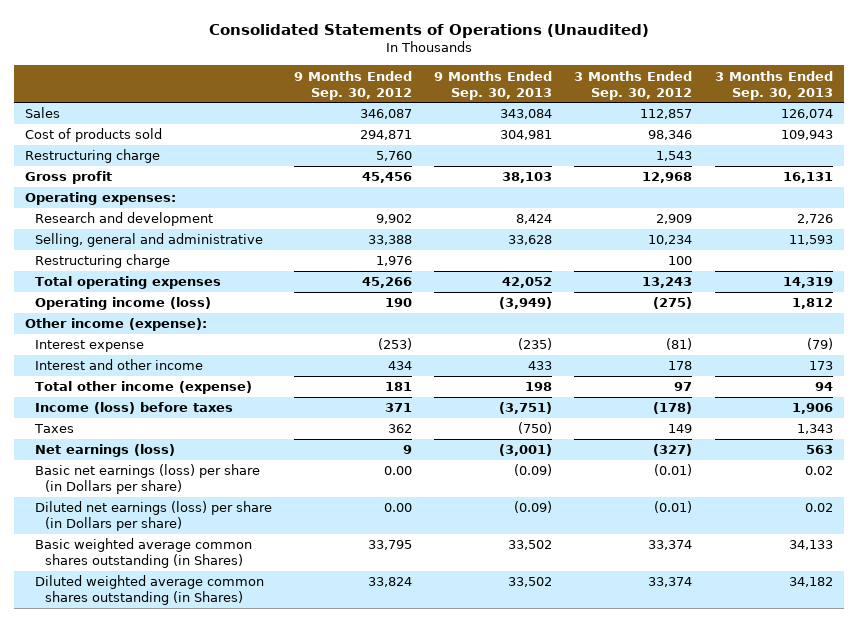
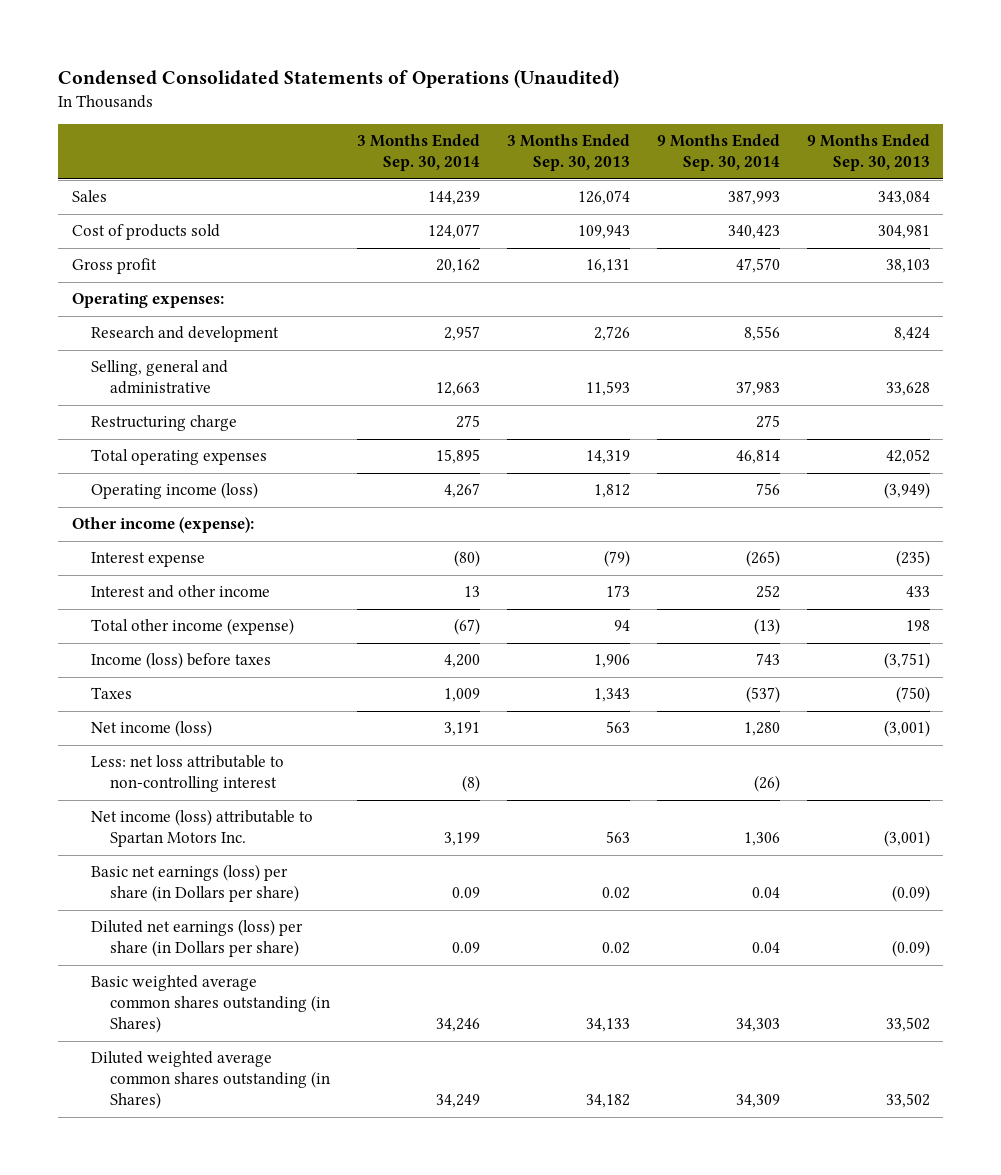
- Consolidated Statements of Operations (Unaudited)
+ Condensed Consolidated Statements of Operations (Unaudited)
- | 9 Months Ended Sep. 30, 2012 | 9 Months Ended Sep. 30, 2013 | 3 Months Ended Sep. 30, 2012 | 3 Months Ended Sep. 30, 2013
+ | 3 Months Ended Sep. 30, 2014 | 3 Months Ended Sep. 30, 2013 | 9 Months Ended Sep. 30, 2014 | 9 Months Ended Sep. 30, 2013
- Restructuring charge | 5,760 | | 1,543 |
- Net earnings (loss) | 9 | (3,001) | (327) | 563
+ Net income (loss) | 3,191 | 563 | 1,280 | (3,001)
+ Less: net loss attributable to non-controlling interest | (8) | | (26) |
+ Net income (loss) attributable to Spartan Motors Inc. | 3,199 | 563 | 1,306 | (3,001)

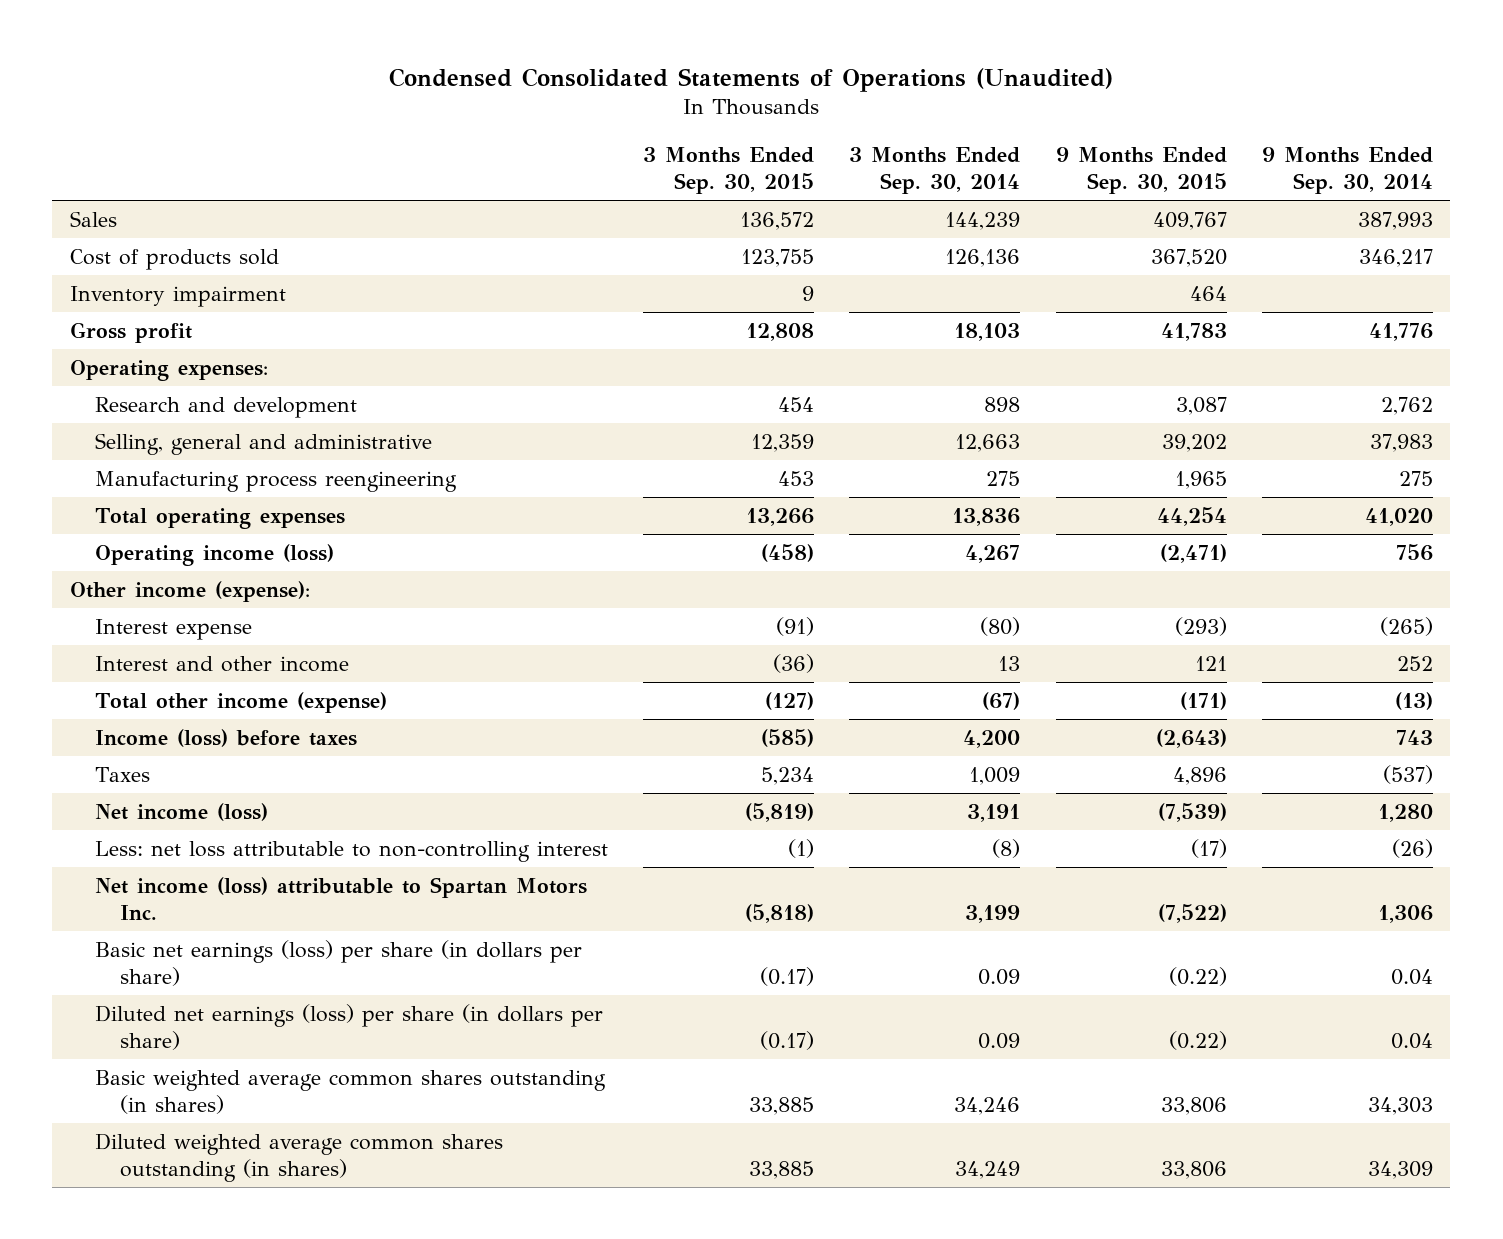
- | 3 Months Ended Sep. 30, 2014 | 3 Months Ended Sep. 30, 2013 | 9 Months Ended Sep. 30, 2014 | 9 Months Ended Sep. 30, 2013
+ | 3 Months Ended Sep. 30, 2015 | 3 Months Ended Sep. 30, 2014 | 9 Months Ended Sep. 30, 2015 | 9 Months Ended Sep. 30, 2014
- Cost of products sold | 124,077 | 109,943 | 340,423 | 304,981
- Gross profit | 20,162 | 16,131 | 47,570 | 38,103
+ Cost of products sold | 123,755 | 126,136 | 367,520 | 346,217
+ Inventory impairment | 9 | | 464 |
+ Gross profit | 12,808 | 18,103 | 41,783 | 41,776
- Research and development | 2,957 | 2,726 | 8,556 | 8,424
+ Research and development | 454 | 898 | 3,087 | 2,762
- Restructuring charge | 275 | | 275 |
- Total operating expenses | 15,895 | 14,319 | 46,814 | 42,052
+ Manufacturing process reengineering | 453 | 275 | 1,965 | 275
+ Total operating expenses | 13,266 | 13,836 | 44,254 | 41,020
- Basic net earnings (loss) per share (in Dollars per share) | 0.09 | 0.02 | 0.04 | (0.09)
- Diluted net earnings (loss) per share (in Dollars per share) | 0.09 | 0.02 | 0.04 | (0.09)
- Basic weighted average common shares outstanding (in Shares) | 34,246 | 34,133 | 34,303 | 33,502
- Diluted weighted average common shares outstanding (in Shares) | 34,249 | 34,182 | 34,309 | 33,502
+ Basic net earnings (loss) per share (in dollars per share) | (0.17) | 0.09 | (0.22) | 0.04
+ Diluted net earnings (loss) per share (in dollars per share) | (0.17) | 0.09 | (0.22) | 0.04
+ Basic weighted average common shares outstanding (in shares) | 33,885 | 34,246 | 33,806 | 34,303
+ Diluted weighted average common shares outstanding (in shares) | 33,885 | 34,249 | 33,806 | 34,309

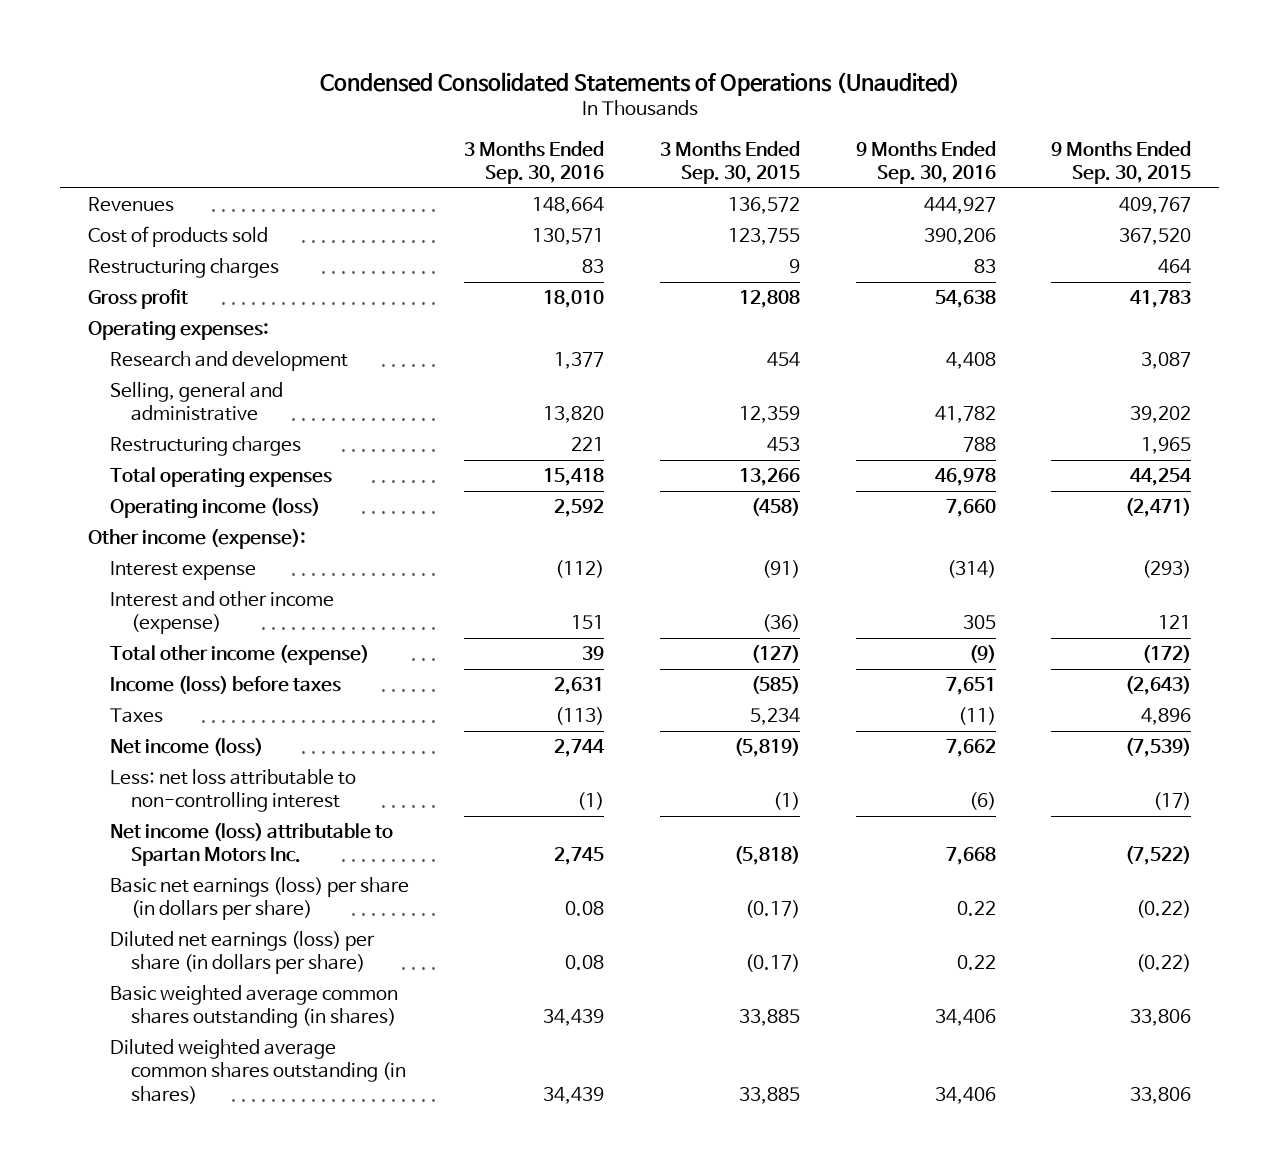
- | 3 Months Ended Sep. 30, 2015 | 3 Months Ended Sep. 30, 2014 | 9 Months Ended Sep. 30, 2015 | 9 Months Ended Sep. 30, 2014
+ | 3 Months Ended Sep. 30, 2016 | 3 Months Ended Sep. 30, 2015 | 9 Months Ended Sep. 30, 2016 | 9 Months Ended Sep. 30, 2015
- Sales | 136,572 | 144,239 | 409,767 | 387,993
+ Revenues | 148,664 | 136,572 | 444,927 | 409,767
- Inventory impairment | 9 | | 464 |
+ Restructuring charges | 83 | 9 | 83 | 464
- Manufacturing process reengineering | 453 | 275 | 1,965 | 275
+ Restructuring charges | 221 | 453 | 788 | 1,965
- Interest and other income | (36) | 13 | 121 | 252
- Total other income (expense) | (127) | (67) | (171) | (13)
+ Interest and other income (expense) | 151 | (36) | 305 | 121
+ Total other income (expense) | 39 | (127) | (9) | (172)

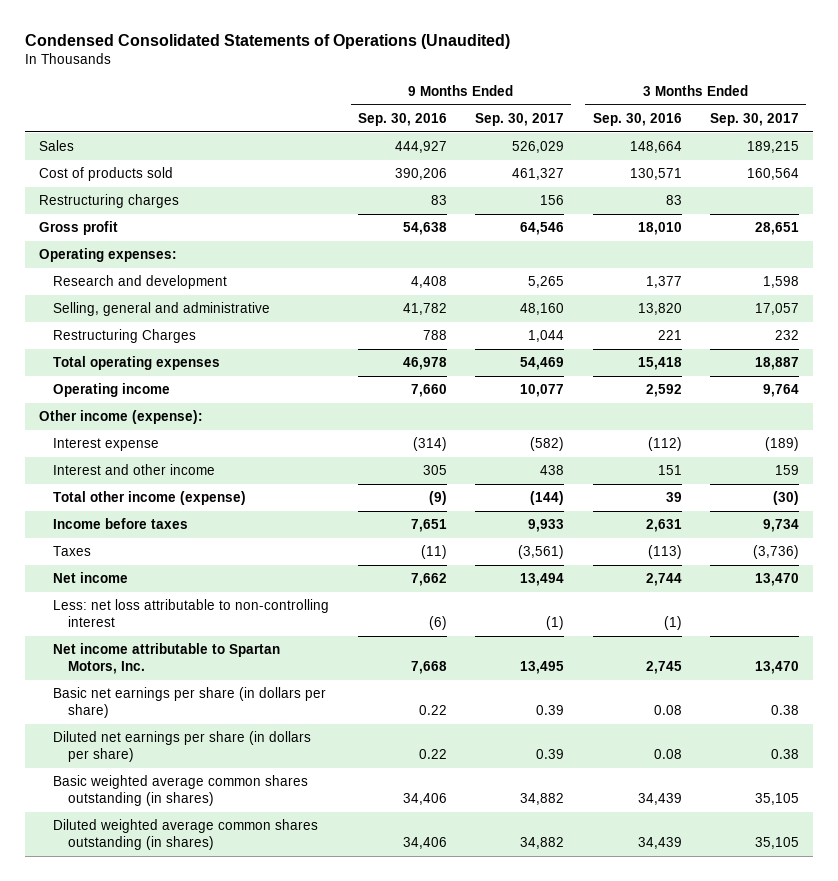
- | 3 Months Ended Sep. 30, 2016 | 3 Months Ended Sep. 30, 2015 | 9 Months Ended Sep. 30, 2016 | 9 Months Ended Sep. 30, 2015
+ | 9 Months Ended Sep. 30, 2016 | 9 Months Ended Sep. 30, 2017 | 3 Months Ended Sep. 30, 2016 | 3 Months Ended Sep. 30, 2017
- Revenues | 148,664 | 136,572 | 444,927 | 409,767
+ Sales | 444,927 | 526,029 | 148,664 | 189,215
- Restructuring charges | 221 | 453 | 788 | 1,965
+ Restructuring Charges | 788 | 1,044 | 221 | 232
- Operating income (loss) | 2,592 | (458) | 7,660 | (2,471)
+ Operating income | 7,660 | 10,077 | 2,592 | 9,764
- Interest and other income (expense) | 151 | (36) | 305 | 121
+ Interest and other income | 305 | 438 | 151 | 159
- Income (loss) before taxes | 2,631 | (585) | 7,651 | (2,643)
+ Income before taxes | 7,651 | 9,933 | 2,631 | 9,734
- Net income (loss) | 2,744 | (5,819) | 7,662 | (7,539)
+ Net income | 7,662 | 13,494 | 2,744 | 13,470
- Net income (loss) attributable to Spartan Motors Inc. | 2,745 | (5,818) | 7,668 | (7,522)
- Basic net earnings (loss) per share (in dollars per share) | 0.08 | (0.17) | 0.22 | (0.22)
- Diluted net earnings (loss) per share (in dollars per share) | 0.08 | (0.17) | 0.22 | (0.22)
+ Net income attributable to Spartan Motors, Inc. | 7,668 | 13,495 | 2,745 | 13,470
+ Basic net earnings per share (in dollars per share) | 0.22 | 0.39 | 0.08 | 0.38
+ Diluted net earnings per share (in dollars per share) | 0.22 | 0.39 | 0.08 | 0.38

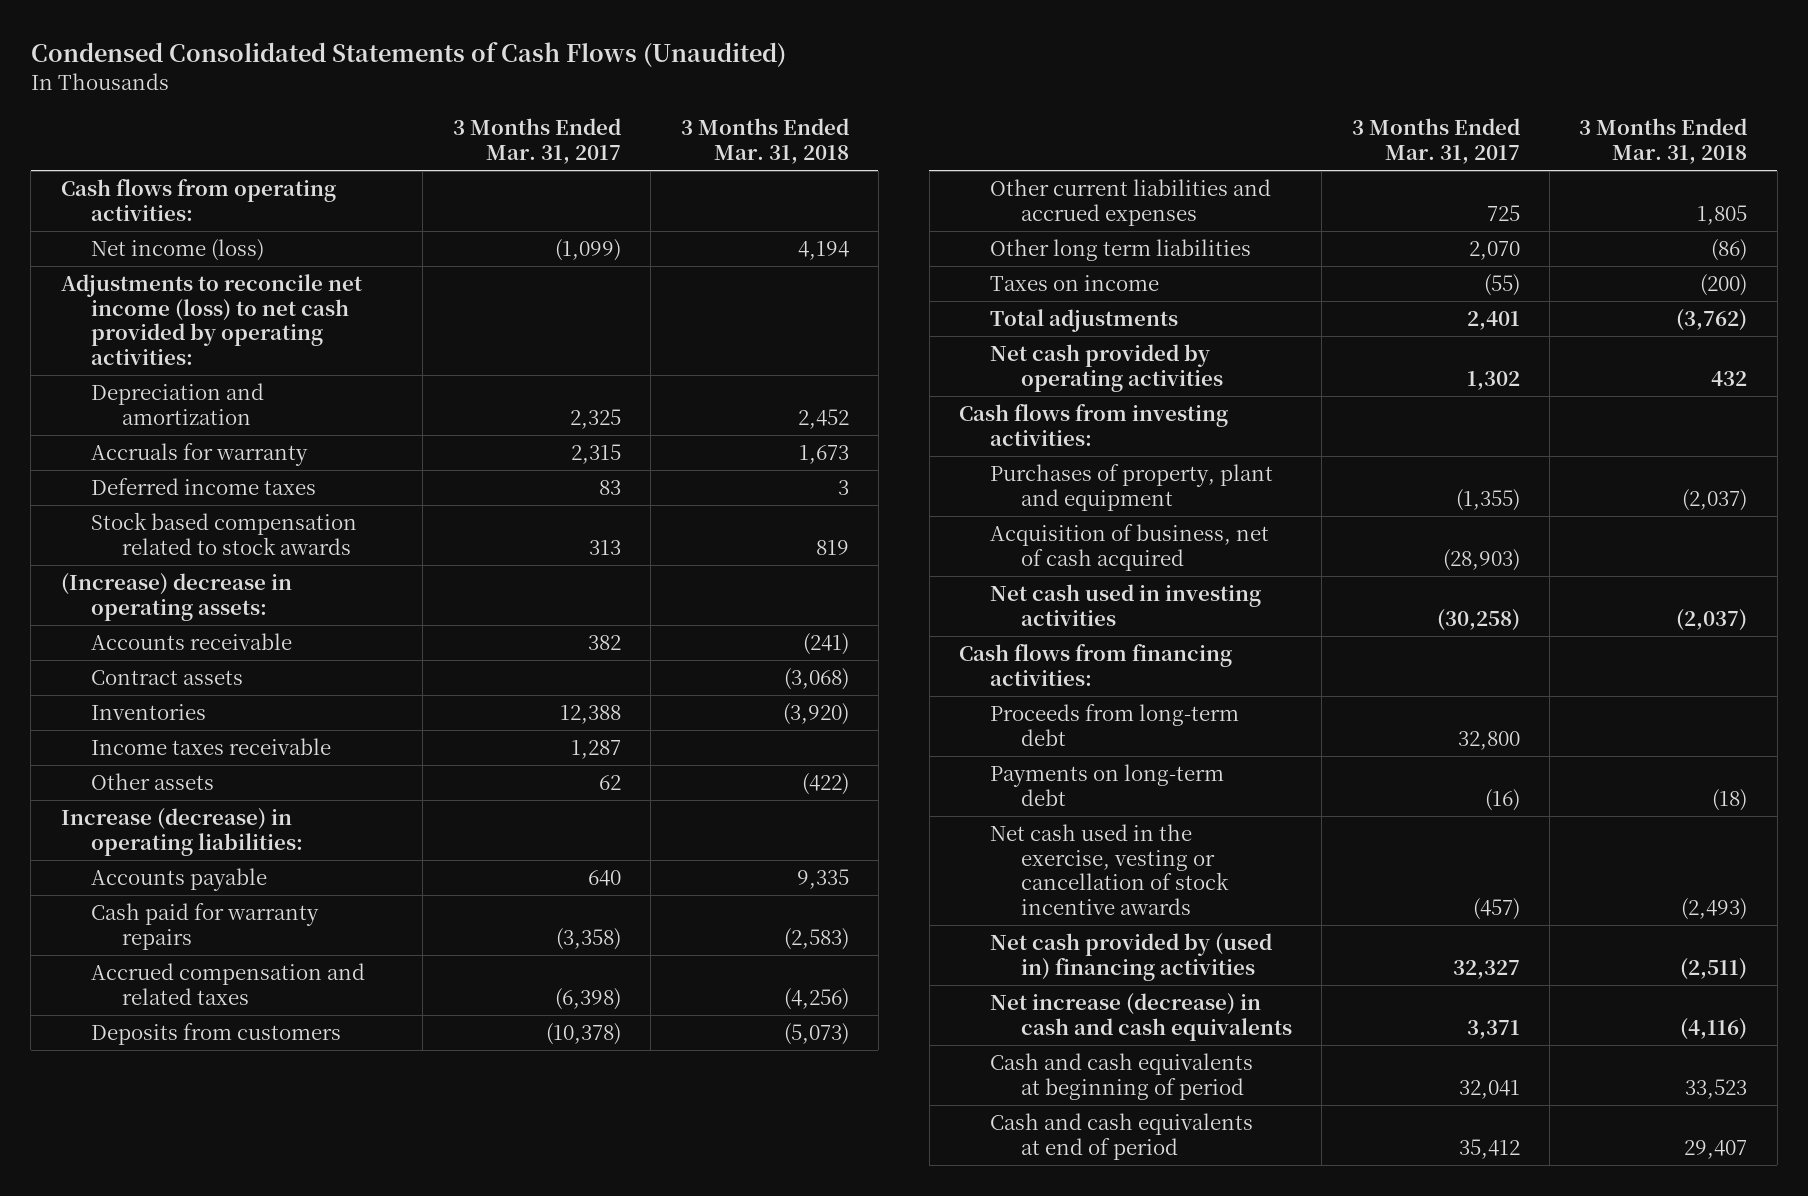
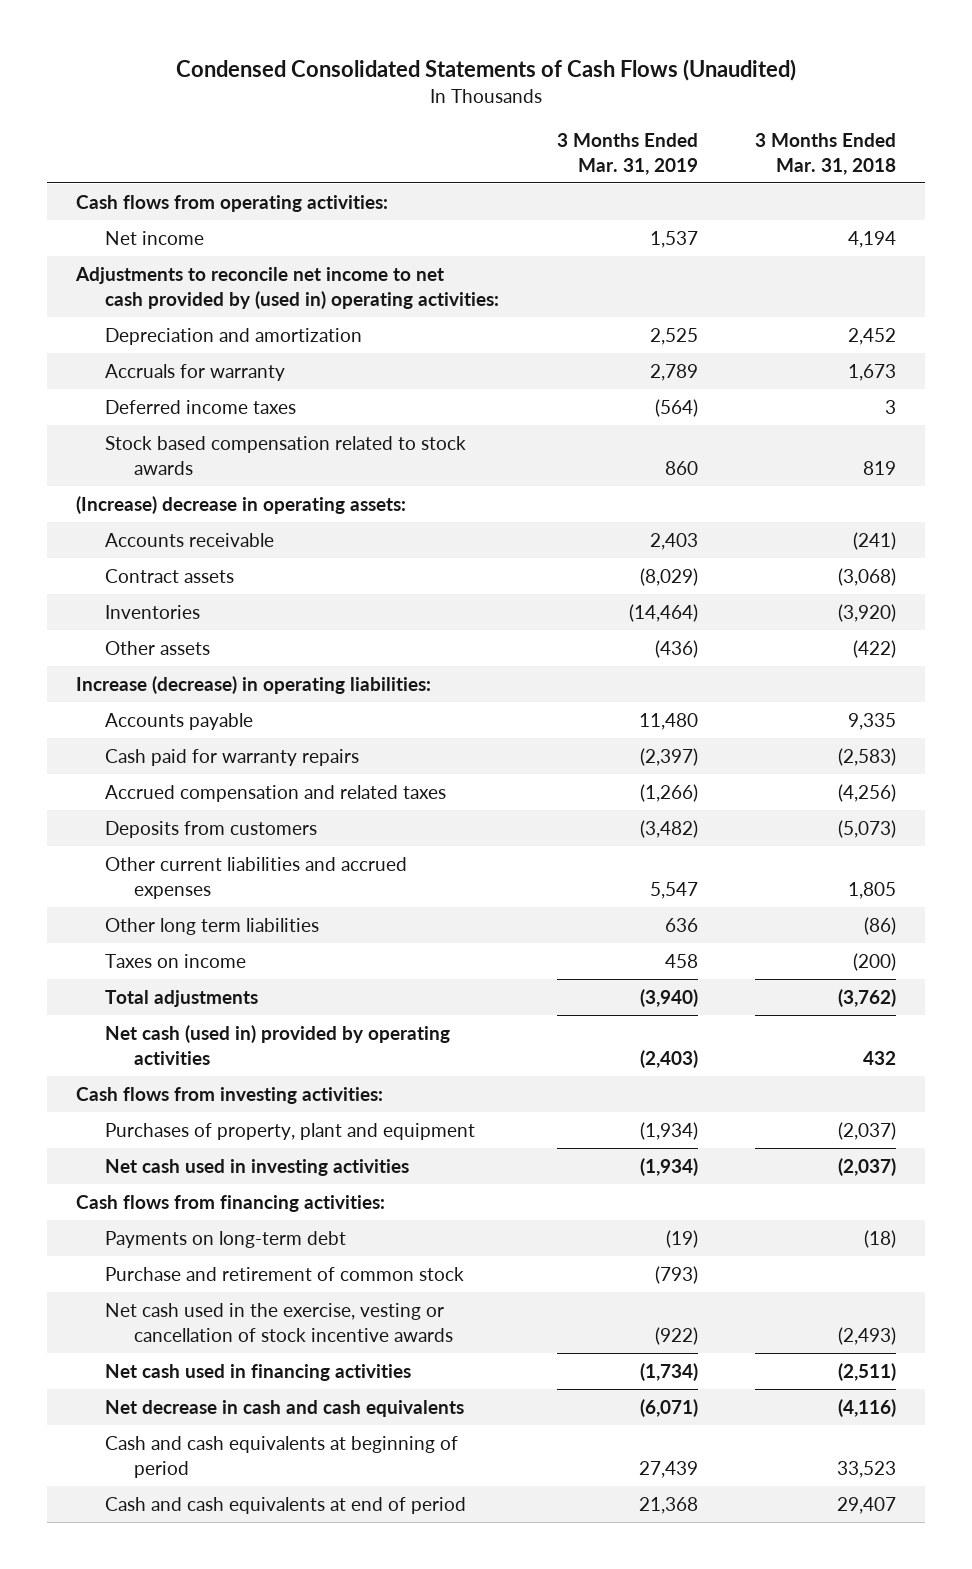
- | 3 Months Ended Mar. 31, 2017 | 3 Months Ended Mar. 31, 2018
+ | 3 Months Ended Mar. 31, 2019 | 3 Months Ended Mar. 31, 2018
- Net income (loss) | (1,099) | 4,194
- Adjustments to reconcile net income (loss) to net cash provided by operating activities:
+ Net income | 1,537 | 4,194
+ Adjustments to reconcile net income to net cash provided by (used in) operating activities:
- Income taxes receivable | 1,287 |
- Net cash provided by operating activities | 1,302 | 432
+ Net cash (used in) provided by operating activities | (2,403) | 432
- Acquisition of business, net of cash acquired | (28,903) |
- Proceeds from long-term debt | 32,800 |
+ Purchase and retirement of common stock | (793) |
- Net cash provided by (used in) financing activities | 32,327 | (2,511)
- Net increase (decrease) in cash and cash equivalents | 3,371 | (4,116)
+ Net cash used in financing activities | (1,734) | (2,511)
+ Net decrease in cash and cash equivalents | (6,071) | (4,116)

